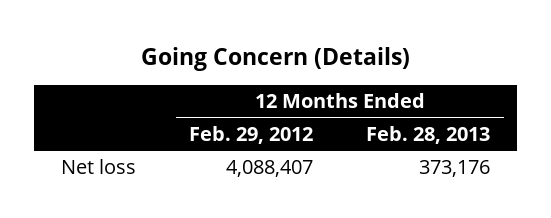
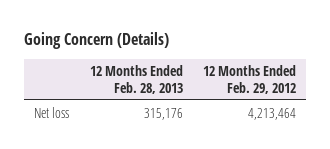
- | 12 Months Ended Feb. 29, 2012 | 12 Months Ended Feb. 28, 2013
+ | 12 Months Ended Feb. 28, 2013 | 12 Months Ended Feb. 29, 2012
- Net loss | 4,088,407 | 373,176
+ Net loss | 315,176 | 4,213,464

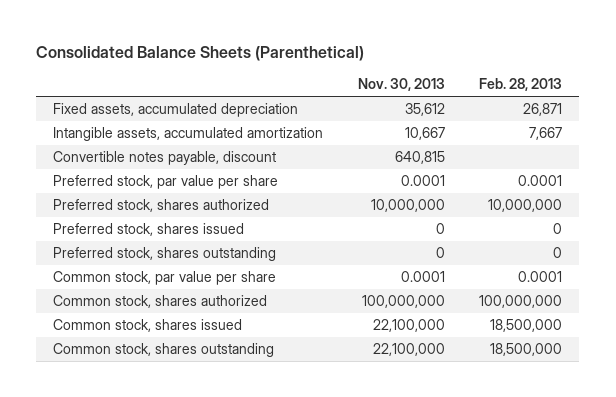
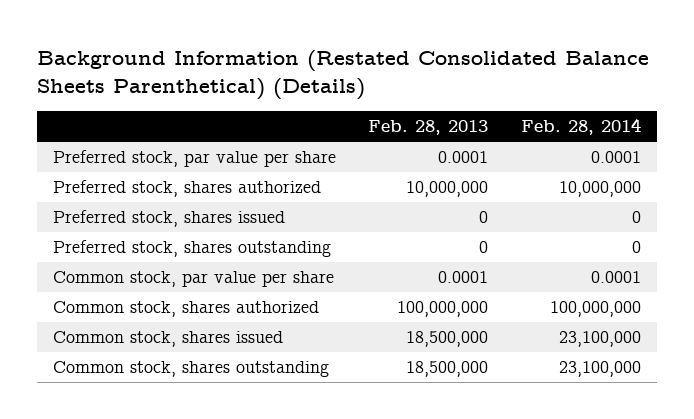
- Consolidated Balance Sheets (Parenthetical)
+ Background Information (Restated Consolidated Balance Sheets Parenthetical) (Details)
- | Nov. 30, 2013 | Feb. 28, 2013
+ | Feb. 28, 2013 | Feb. 28, 2014
- Fixed assets, accumulated depreciation | 35,612 | 26,871
- Intangible assets, accumulated amortization | 10,667 | 7,667
- Convertible notes payable, discount | 640,815 |

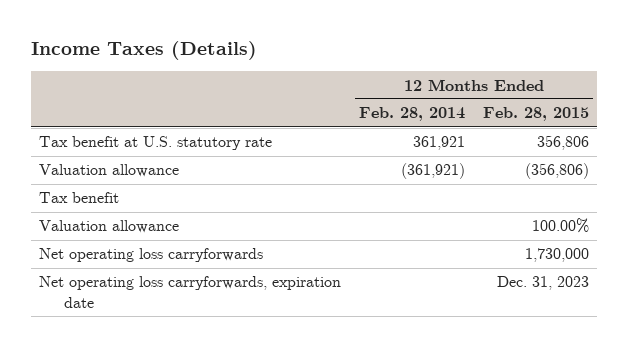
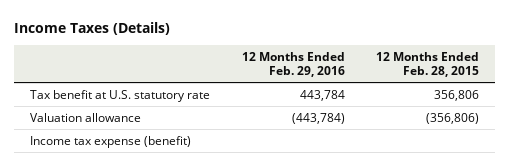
- | 12 Months Ended Feb. 28, 2014 | 12 Months Ended Feb. 28, 2015
+ | 12 Months Ended Feb. 29, 2016 | 12 Months Ended Feb. 28, 2015
- Tax benefit
- Valuation allowance | | 100.00%
- Net operating loss carryforwards | | 1,730,000
- Net operating loss carryforwards, expiration date | | Dec. 31, 2023
+ Income tax expense (benefit)

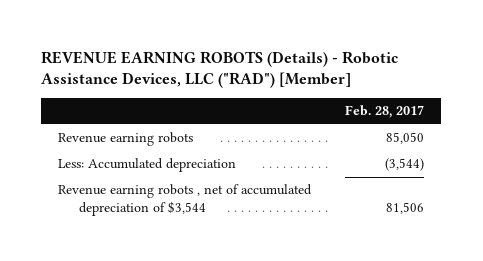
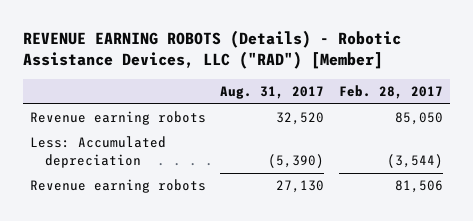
- | Feb. 28, 2017
+ | Aug. 31, 2017 | Feb. 28, 2017
- Revenue earning robots , net of accumulated depreciation of $3,544 | 81,506
+ Revenue earning robots | 27,130 | 81,506

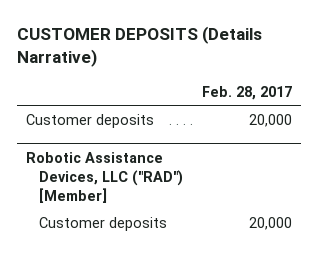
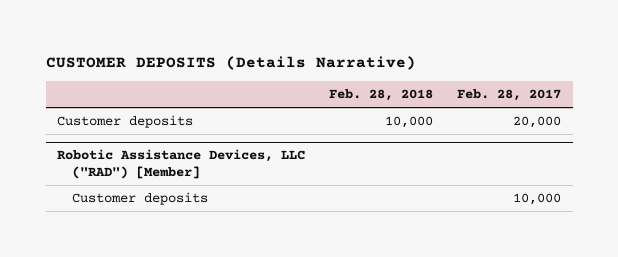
- | Feb. 28, 2017
+ | Feb. 28, 2018 | Feb. 28, 2017
@ Robotic Assistance Devices, LLC ("RAD") [Member]
- Customer deposits | 20,000
+ Customer deposits | | 10,000

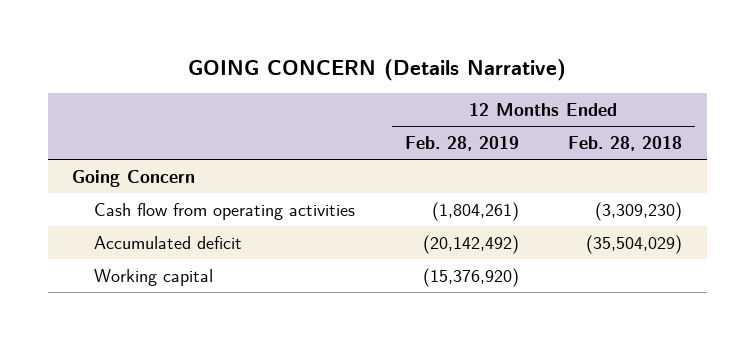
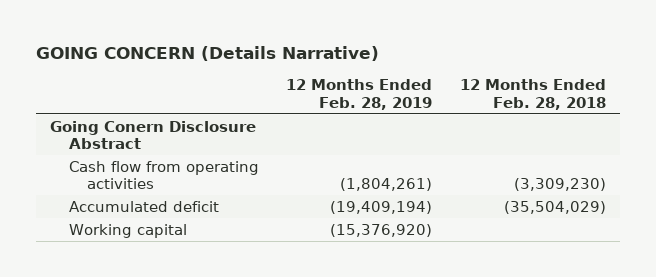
- Going Concern
+ Going Conern Disclosure Abstract
- Accumulated deficit | (20,142,492) | (35,504,029)
+ Accumulated deficit | (19,409,194) | (35,504,029)

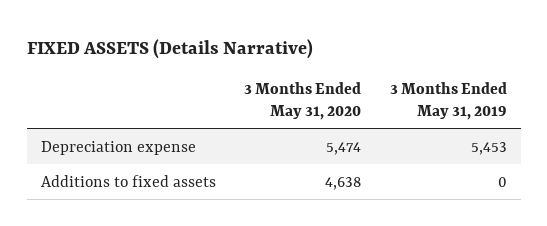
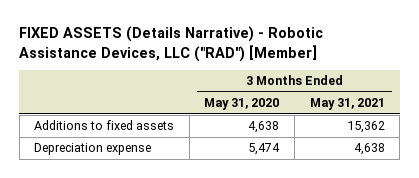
- FIXED ASSETS (Details Narrative)
+ FIXED ASSETS (Details Narrative) - Robotic Assistance Devices, LLC ("RAD") [Member]
- | 3 Months Ended May 31, 2020 | 3 Months Ended May 31, 2019
+ | 3 Months Ended May 31, 2020 | 3 Months Ended May 31, 2021
moved down: Depreciation expense | 5,474 | 4,638

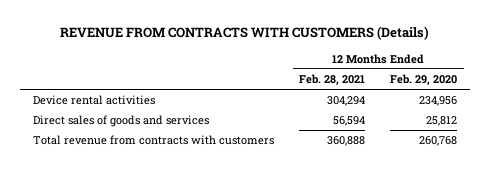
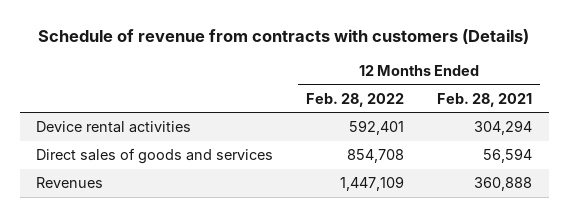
- REVENUE FROM CONTRACTS WITH CUSTOMERS (Details)
+ Schedule of revenue from contracts with customers (Details)
- | 12 Months Ended Feb. 28, 2021 | 12 Months Ended Feb. 29, 2020
+ | 12 Months Ended Feb. 28, 2022 | 12 Months Ended Feb. 28, 2021
- Total revenue from contracts with customers | 360,888 | 260,768
+ Revenues | 1,447,109 | 360,888

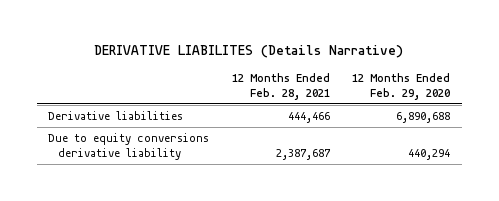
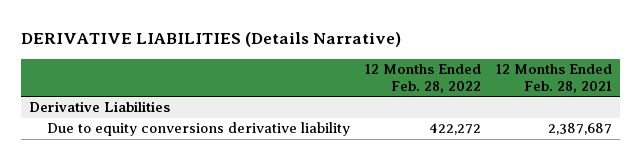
- DERIVATIVE LIABILITES (Details Narrative)
+ DERIVATIVE LIABILITIES (Details Narrative)
- | 12 Months Ended Feb. 28, 2021 | 12 Months Ended Feb. 29, 2020
+ | 12 Months Ended Feb. 28, 2022 | 12 Months Ended Feb. 28, 2021
- Derivative liabilities | 444,466 | 6,890,688
+ Derivative Liabilities

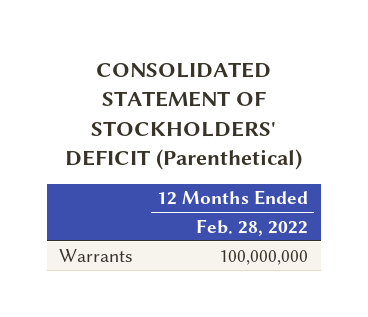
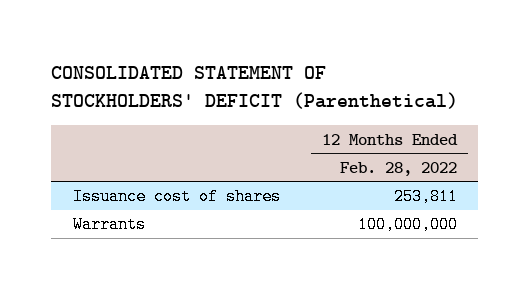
+ Issuance cost of shares | 253,811

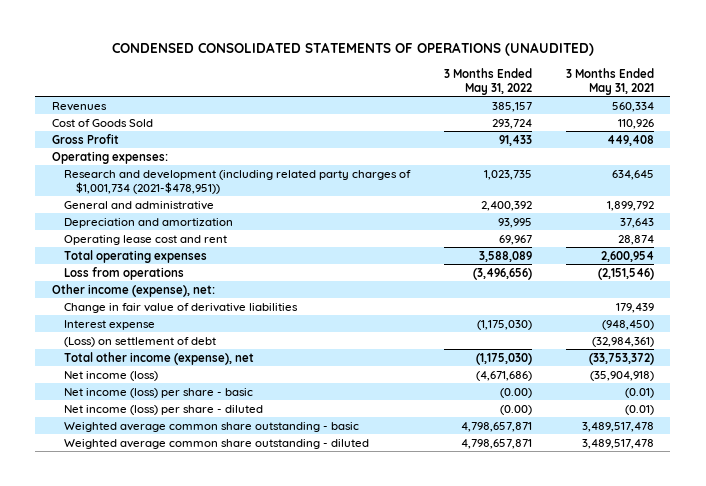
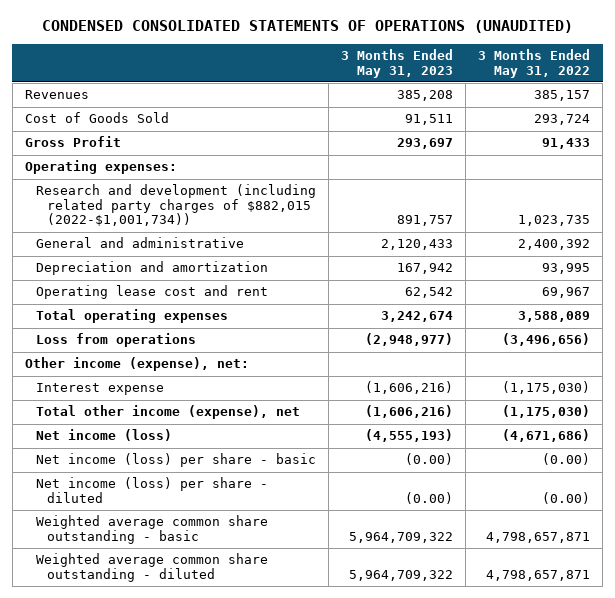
- | 3 Months Ended May 31, 2022 | 3 Months Ended May 31, 2021
+ | 3 Months Ended May 31, 2023 | 3 Months Ended May 31, 2022
- Research and development (including related party charges of $1,001,734 (2021-$478,951)) | 1,023,735 | 634,645
+ Research and development (including related party charges of $882,015 (2022-$1,001,734)) | 891,757 | 1,023,735
- Change in fair value of derivative liabilities | | 179,439
- (Loss) on settlement of debt | | (32,984,361)

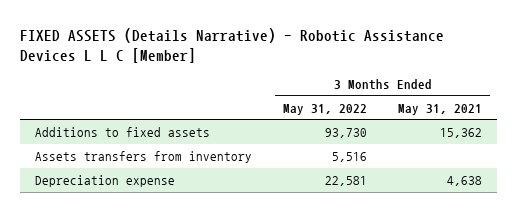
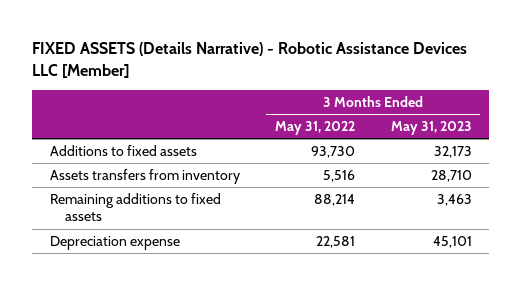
- FIXED ASSETS (Details Narrative) - Robotic Assistance Devices L L C [Member]
+ FIXED ASSETS (Details Narrative) - Robotic Assistance Devices LLC [Member]
- | 3 Months Ended May 31, 2022 | 3 Months Ended May 31, 2021
+ | 3 Months Ended May 31, 2022 | 3 Months Ended May 31, 2023
+ Remaining additions to fixed assets | 88,214 | 3,463

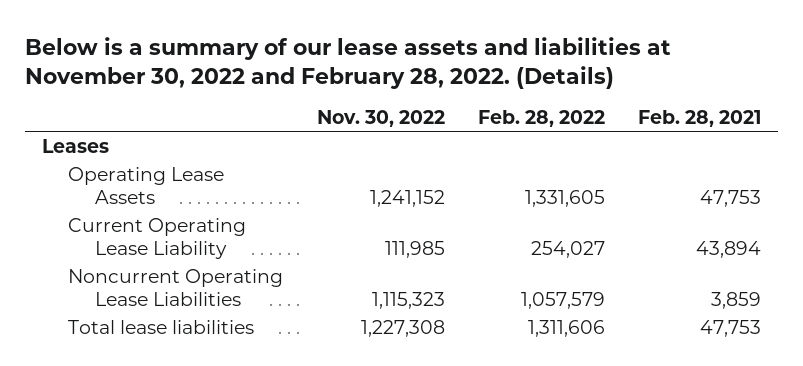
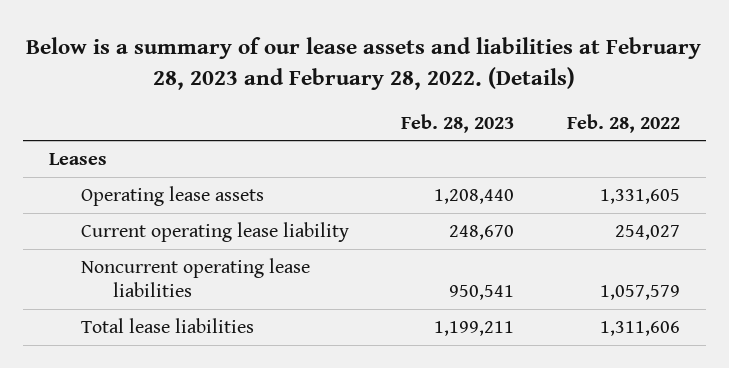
- Below is a summary of our lease assets and liabilities at November 30, 2022 and February 28, 2022. (Details)
+ Below is a summary of our lease assets and liabilities at February 28, 2023 and February 28, 2022. (Details)
- | Nov. 30, 2022 | Feb. 28, 2022 | Feb. 28, 2021
+ | Feb. 28, 2023 | Feb. 28, 2022
- Operating Lease Assets | 1,241,152 | 1,331,605 | 47,753
- Current Operating Lease Liability | 111,985 | 254,027 | 43,894
- Noncurrent Operating Lease Liabilities | 1,115,323 | 1,057,579 | 3,859
+ Operating lease assets | 1,208,440 | 1,331,605
+ Current operating lease liability | 248,670 | 254,027
+ Noncurrent operating lease liabilities | 950,541 | 1,057,579

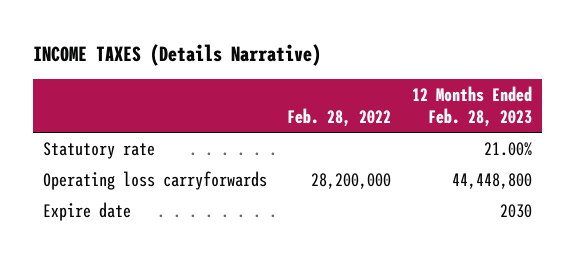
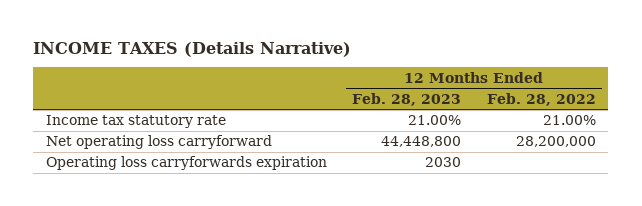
- | Feb. 28, 2022 | 12 Months Ended Feb. 28, 2023
+ | 12 Months Ended Feb. 28, 2023 | 12 Months Ended Feb. 28, 2022
- Statutory rate | | 21.00%
- Operating loss carryforwards | 28,200,000 | 44,448,800
- Expire date | | 2030
+ Income tax statutory rate | 21.00% | 21.00%
+ Net operating loss carryforward | 44,448,800 | 28,200,000
+ Operating loss carryforwards expiration | 2030 |

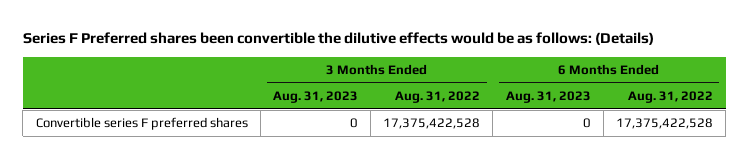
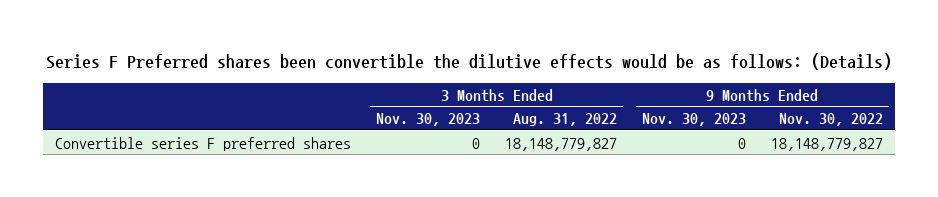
- | 3 Months Ended Aug. 31, 2023 | 3 Months Ended Aug. 31, 2022 | 6 Months Ended Aug. 31, 2023 | 6 Months Ended Aug. 31, 2022
+ | 3 Months Ended Nov. 30, 2023 | 3 Months Ended Aug. 31, 2022 | 9 Months Ended Nov. 30, 2023 | 9 Months Ended Nov. 30, 2022
- Convertible series F preferred shares | 0 | 17,375,422,528 | 0 | 17,375,422,528
+ Convertible series F preferred shares | 0 | 18,148,779,827 | 0 | 18,148,779,827

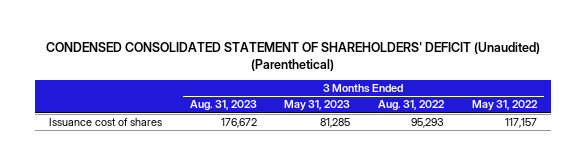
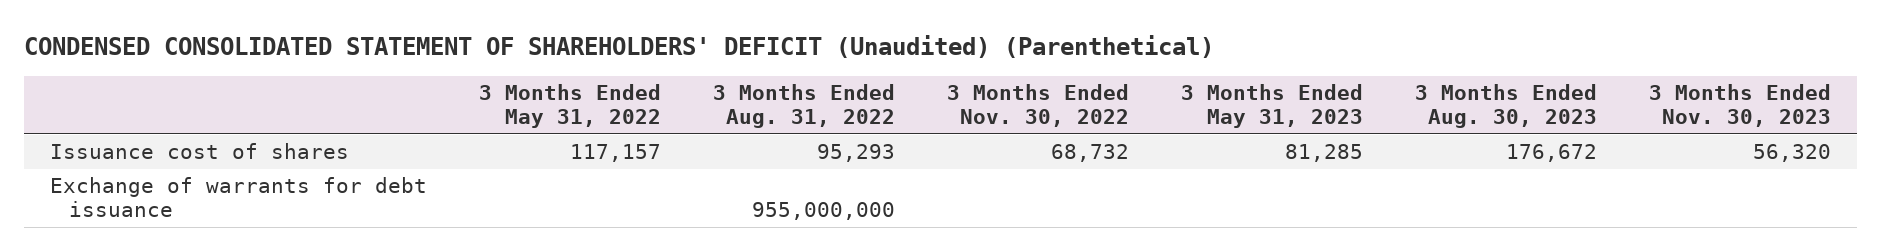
- | 3 Months Ended Aug. 31, 2023 | 3 Months Ended May 31, 2023 | 3 Months Ended Aug. 31, 2022 | 3 Months Ended May 31, 2022
+ | 3 Months Ended May 31, 2022 | 3 Months Ended Aug. 31, 2022 | 3 Months Ended Nov. 30, 2022 | 3 Months Ended May 31, 2023 | 3 Months Ended Aug. 30, 2023 | 3 Months Ended Nov. 30, 2023
+ Exchange of warrants for debt issuance | | 955,000,000 | | | |

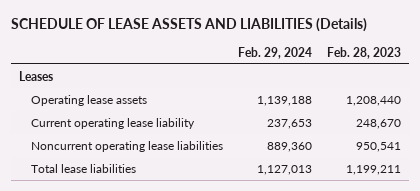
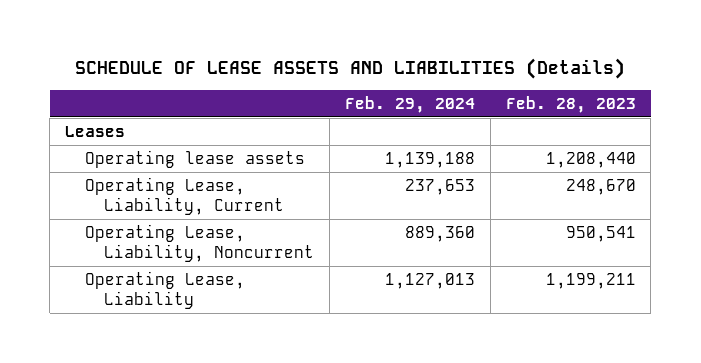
- Current operating lease liability | 237,653 | 248,670
- Noncurrent operating lease liabilities | 889,360 | 950,541
- Total lease liabilities | 1,127,013 | 1,199,211
+ Operating Lease, Liability, Current | 237,653 | 248,670
+ Operating Lease, Liability, Noncurrent | 889,360 | 950,541
+ Operating Lease, Liability | 1,127,013 | 1,199,211

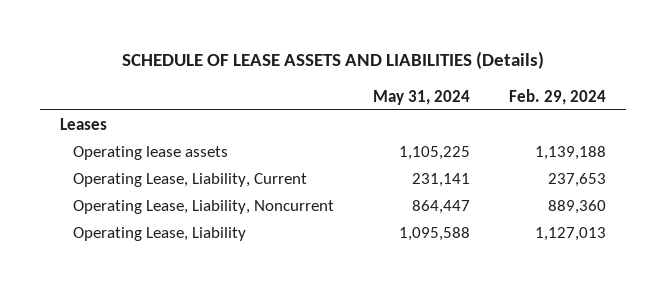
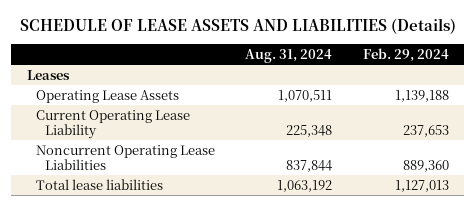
- | May 31, 2024 | Feb. 29, 2024
+ | Aug. 31, 2024 | Feb. 29, 2024
- Operating lease assets | 1,105,225 | 1,139,188
- Operating Lease, Liability, Current | 231,141 | 237,653
- Operating Lease, Liability, Noncurrent | 864,447 | 889,360
- Operating Lease, Liability | 1,095,588 | 1,127,013
+ Operating Lease Assets | 1,070,511 | 1,139,188
+ Current Operating Lease Liability | 225,348 | 237,653
+ Noncurrent Operating Lease Liabilities | 837,844 | 889,360
+ Total lease liabilities | 1,063,192 | 1,127,013

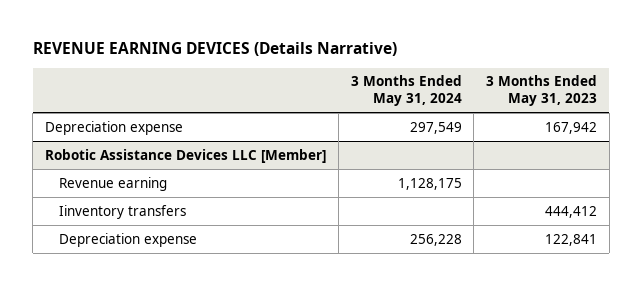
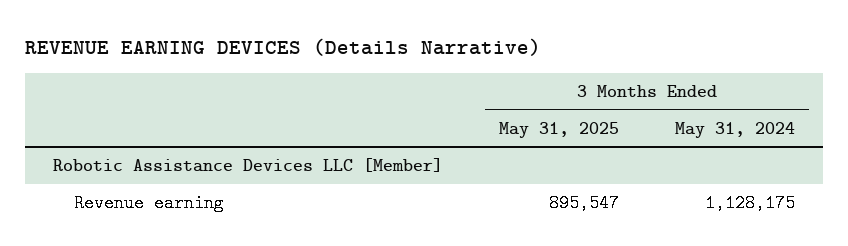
- | 3 Months Ended May 31, 2024 | 3 Months Ended May 31, 2023
+ | 3 Months Ended May 31, 2025 | 3 Months Ended May 31, 2024
- Depreciation expense | 297,549 | 167,942
@ Robotic Assistance Devices LLC [Member]
- Iinventory transfers | | 444,412
- Depreciation expense | 256,228 | 122,841

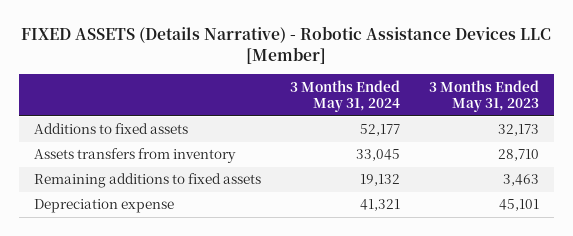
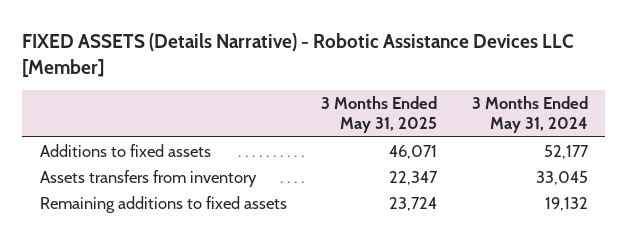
- | 3 Months Ended May 31, 2024 | 3 Months Ended May 31, 2023
+ | 3 Months Ended May 31, 2025 | 3 Months Ended May 31, 2024
- Depreciation expense | 41,321 | 45,101

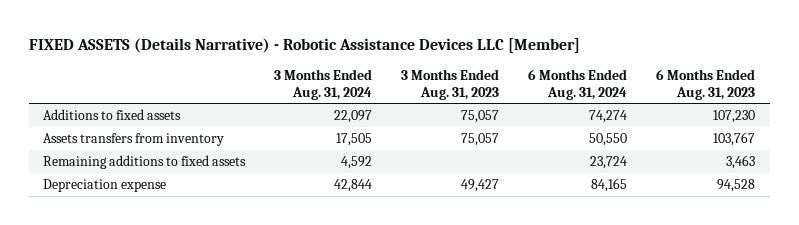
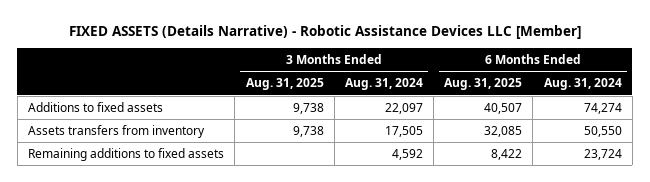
- | 3 Months Ended Aug. 31, 2024 | 3 Months Ended Aug. 31, 2023 | 6 Months Ended Aug. 31, 2024 | 6 Months Ended Aug. 31, 2023
+ | 3 Months Ended Aug. 31, 2025 | 3 Months Ended Aug. 31, 2024 | 6 Months Ended Aug. 31, 2025 | 6 Months Ended Aug. 31, 2024
- Depreciation expense | 42,844 | 49,427 | 84,165 | 94,528

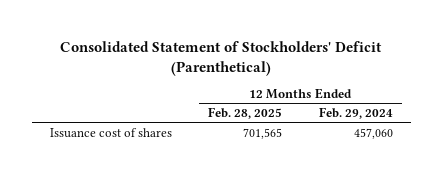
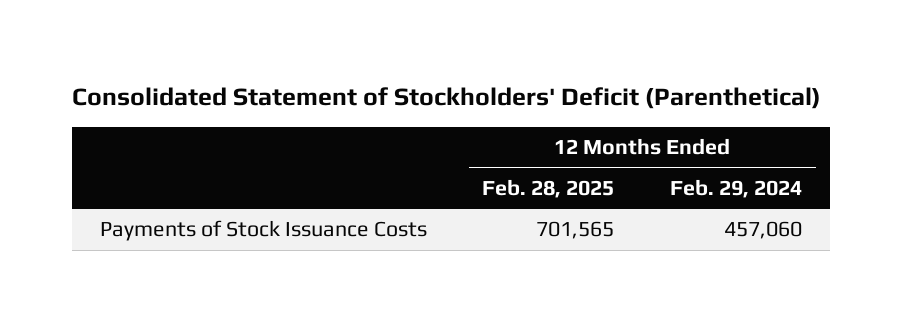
- Issuance cost of shares | 701,565 | 457,060
+ Payments of Stock Issuance Costs | 701,565 | 457,060

